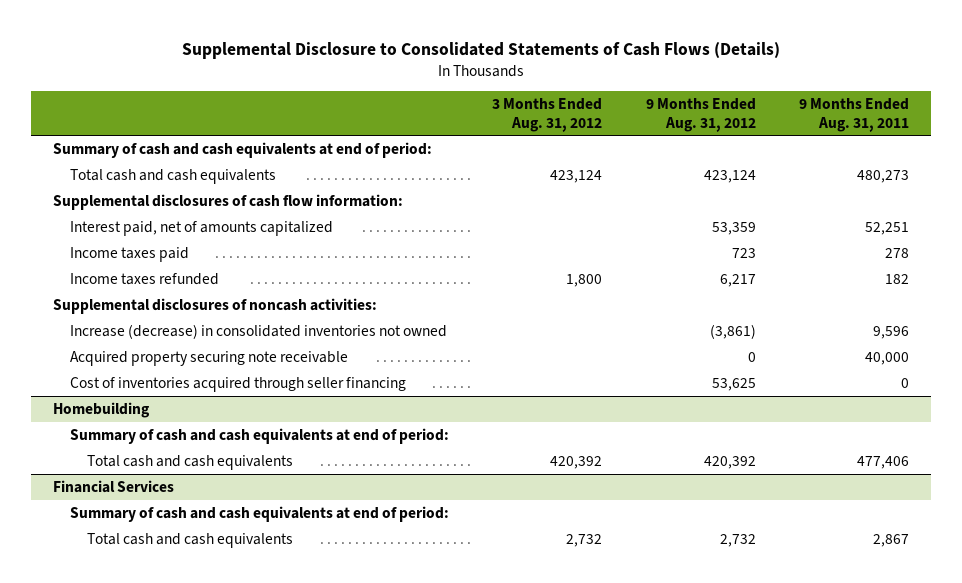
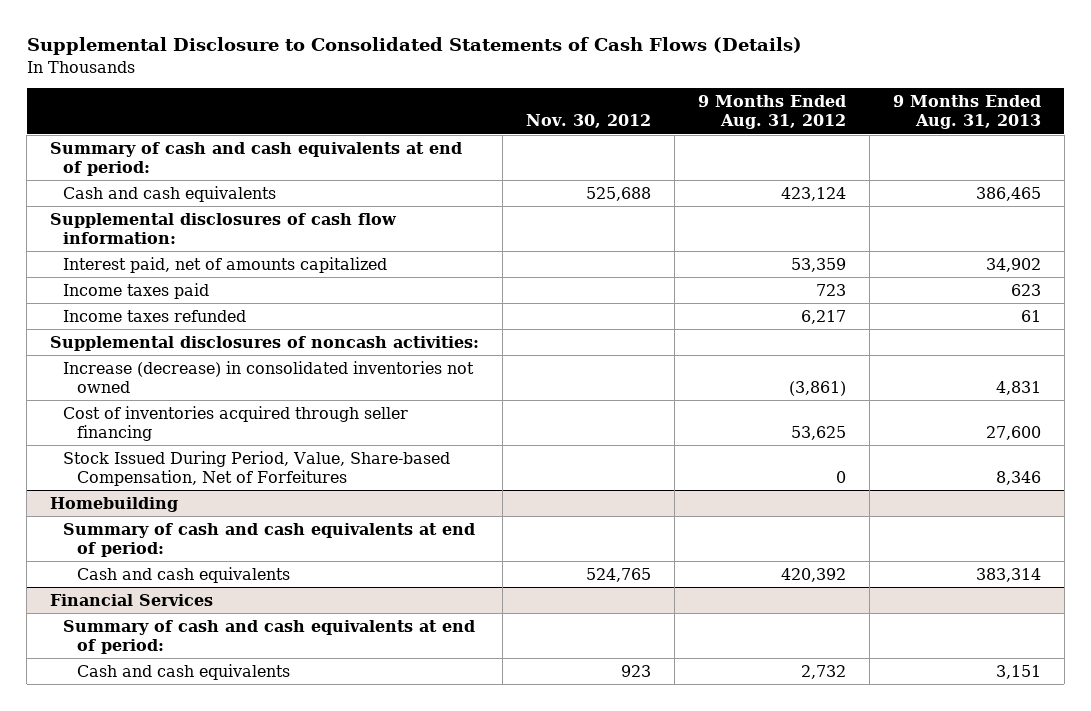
- | 3 Months Ended Aug. 31, 2012 | 9 Months Ended Aug. 31, 2012 | 9 Months Ended Aug. 31, 2011
+ | Nov. 30, 2012 | 9 Months Ended Aug. 31, 2012 | 9 Months Ended Aug. 31, 2013
- Total cash and cash equivalents | 423,124 | 423,124 | 480,273
+ Cash and cash equivalents | 525,688 | 423,124 | 386,465
- Acquired property securing note receivable | | 0 | 40,000
+ Stock Issued During Period, Value, Share-based Compensation, Net of Forfeitures | | 0 | 8,346
@ Homebuilding
- Total cash and cash equivalents | 420,392 | 420,392 | 477,406
+ Cash and cash equivalents | 524,765 | 420,392 | 383,314
@ Financial Services
- Total cash and cash equivalents | 2,732 | 2,732 | 2,867
+ Cash and cash equivalents | 923 | 2,732 | 3,151

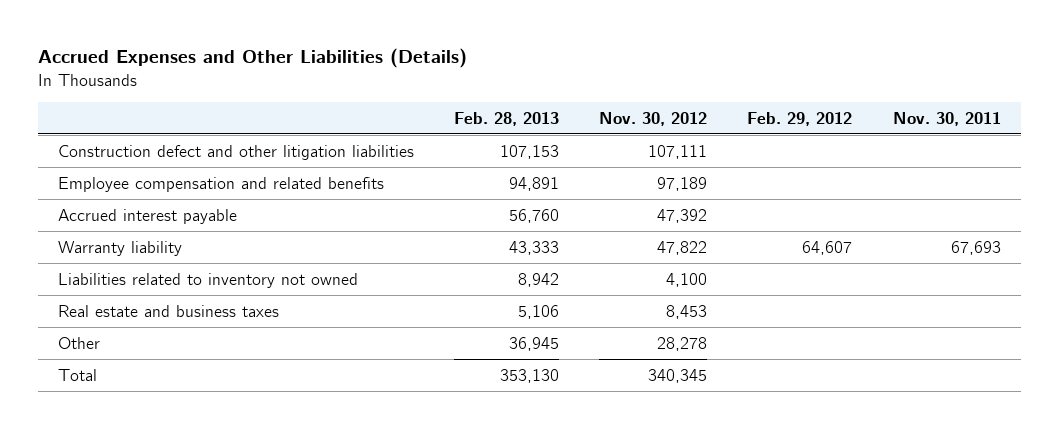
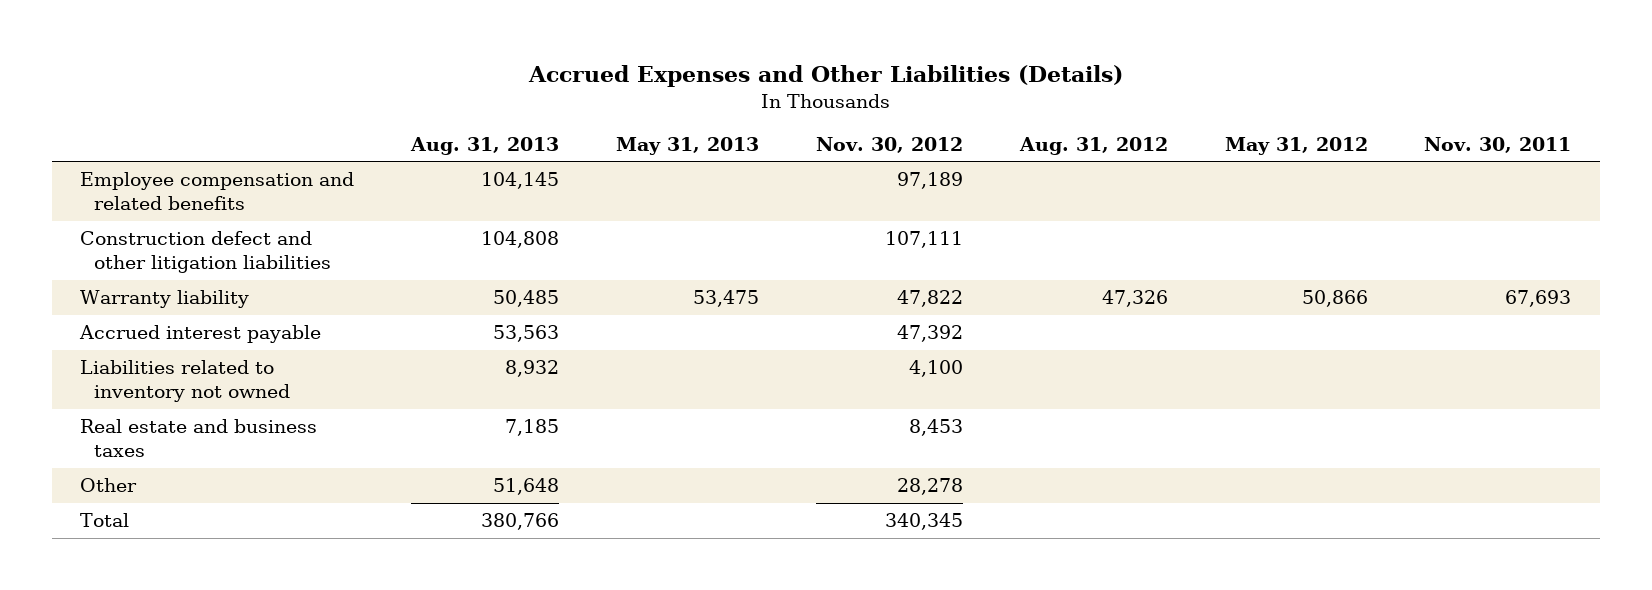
- | Feb. 28, 2013 | Nov. 30, 2012 | Feb. 29, 2012 | Nov. 30, 2011
+ | Aug. 31, 2013 | May 31, 2013 | Nov. 30, 2012 | Aug. 31, 2012 | May 31, 2012 | Nov. 30, 2011
moved down: Construction defect and other litigation liabilities | 104,808 | | 107,111 | | |
moved down: Accrued interest payable | 53,563 | | 47,392 | | |

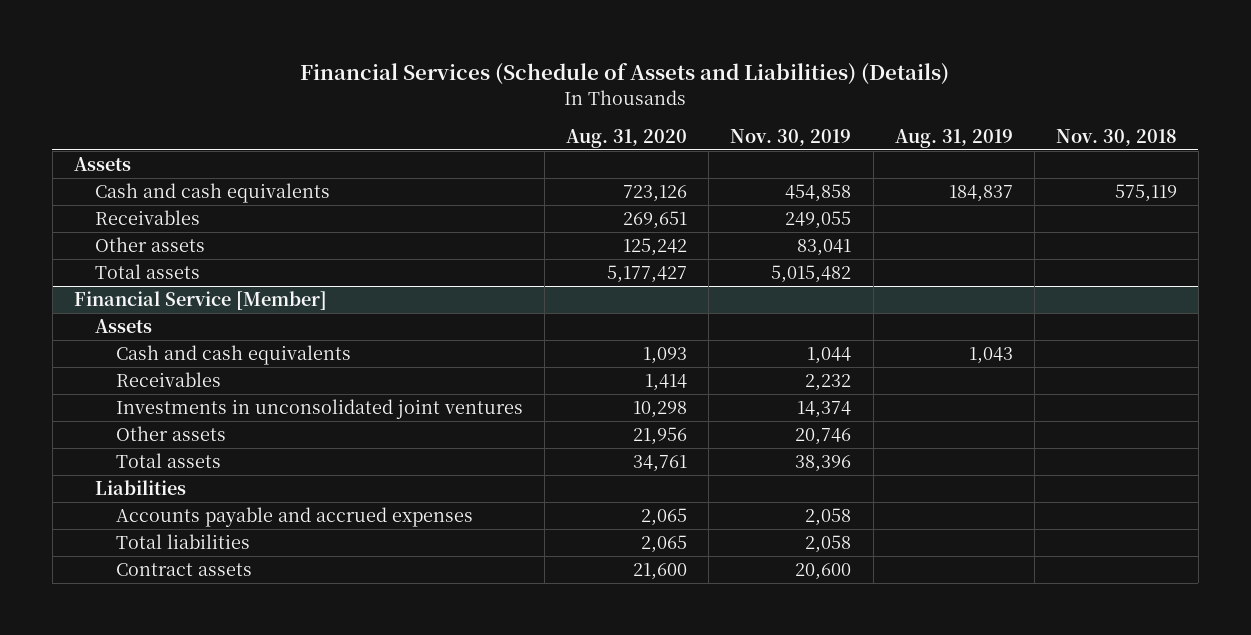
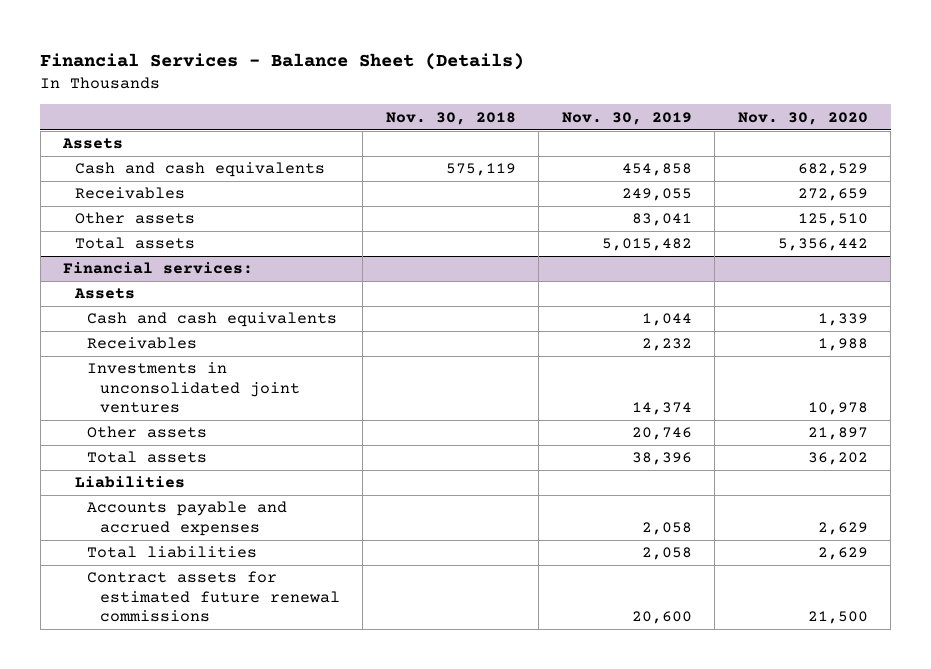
- Financial Services (Schedule of Assets and Liabilities) (Details)
+ Financial Services - Balance Sheet (Details)
- | Aug. 31, 2020 | Nov. 30, 2019 | Aug. 31, 2019 | Nov. 30, 2018
+ | Nov. 30, 2018 | Nov. 30, 2019 | Nov. 30, 2020
- Financial Service [Member]
+ Financial services:
- Contract assets | 21,600 | 20,600 | |
+ Contract assets for estimated future renewal commissions | | 20,600 | 21,500

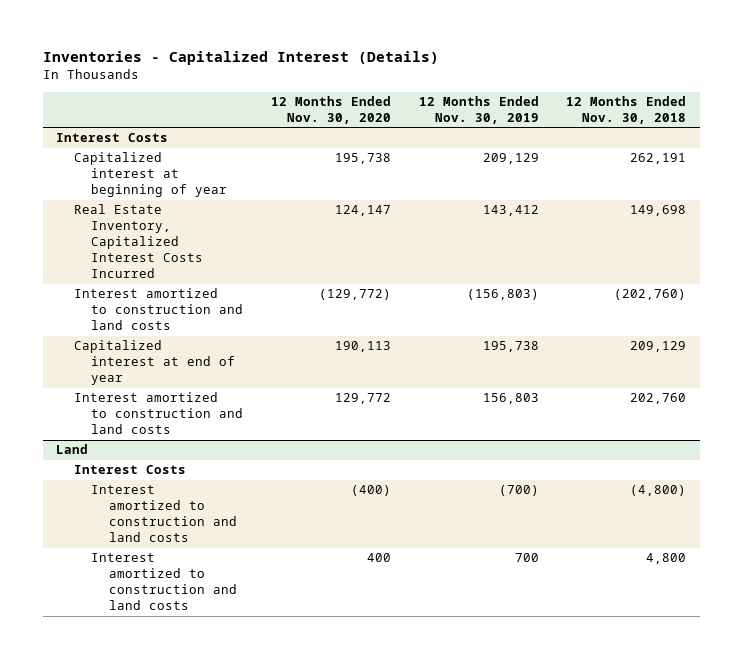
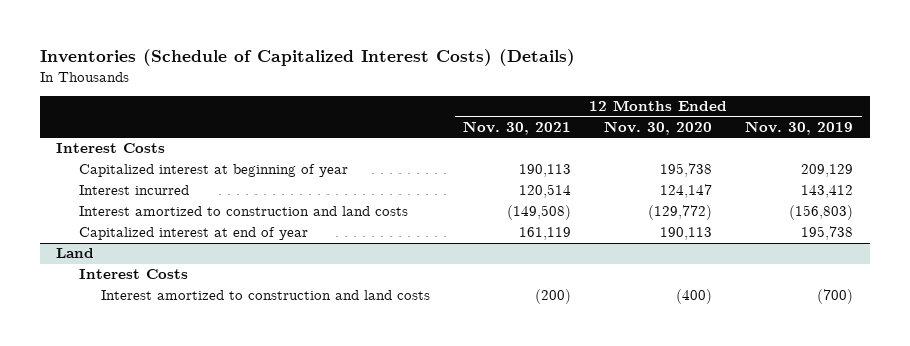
- Inventories - Capitalized Interest (Details)
+ Inventories (Schedule of Capitalized Interest Costs) (Details)
- | 12 Months Ended Nov. 30, 2020 | 12 Months Ended Nov. 30, 2019 | 12 Months Ended Nov. 30, 2018
+ | 12 Months Ended Nov. 30, 2021 | 12 Months Ended Nov. 30, 2020 | 12 Months Ended Nov. 30, 2019
- Real Estate Inventory, Capitalized Interest Costs Incurred | 124,147 | 143,412 | 149,698
+ Interest incurred | 120,514 | 124,147 | 143,412
- Interest amortized to construction and land costs | 129,772 | 156,803 | 202,760
@ Land
- Interest amortized to construction and land costs | 400 | 700 | 4,800

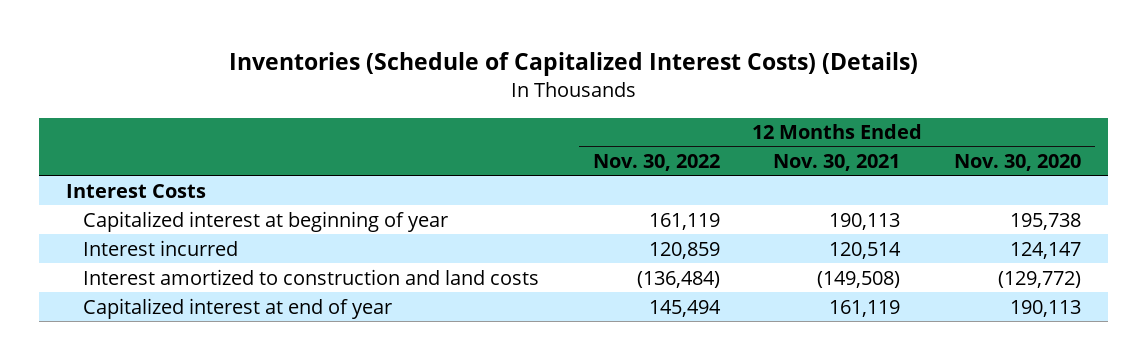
- | 12 Months Ended Nov. 30, 2021 | 12 Months Ended Nov. 30, 2020 | 12 Months Ended Nov. 30, 2019
+ | 12 Months Ended Nov. 30, 2022 | 12 Months Ended Nov. 30, 2021 | 12 Months Ended Nov. 30, 2020
- Land
- Interest Costs
- Interest amortized to construction and land costs | (200) | (400) | (700)

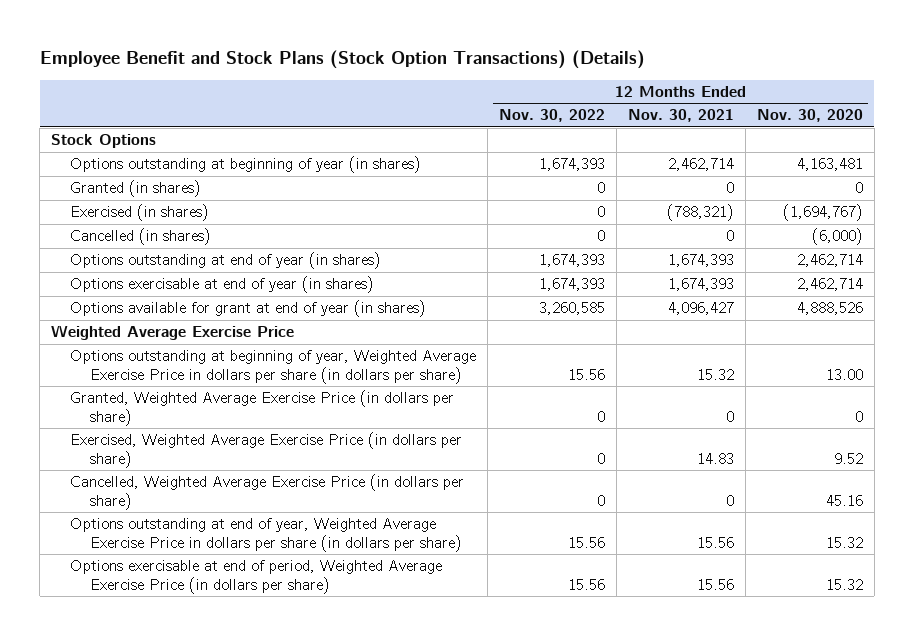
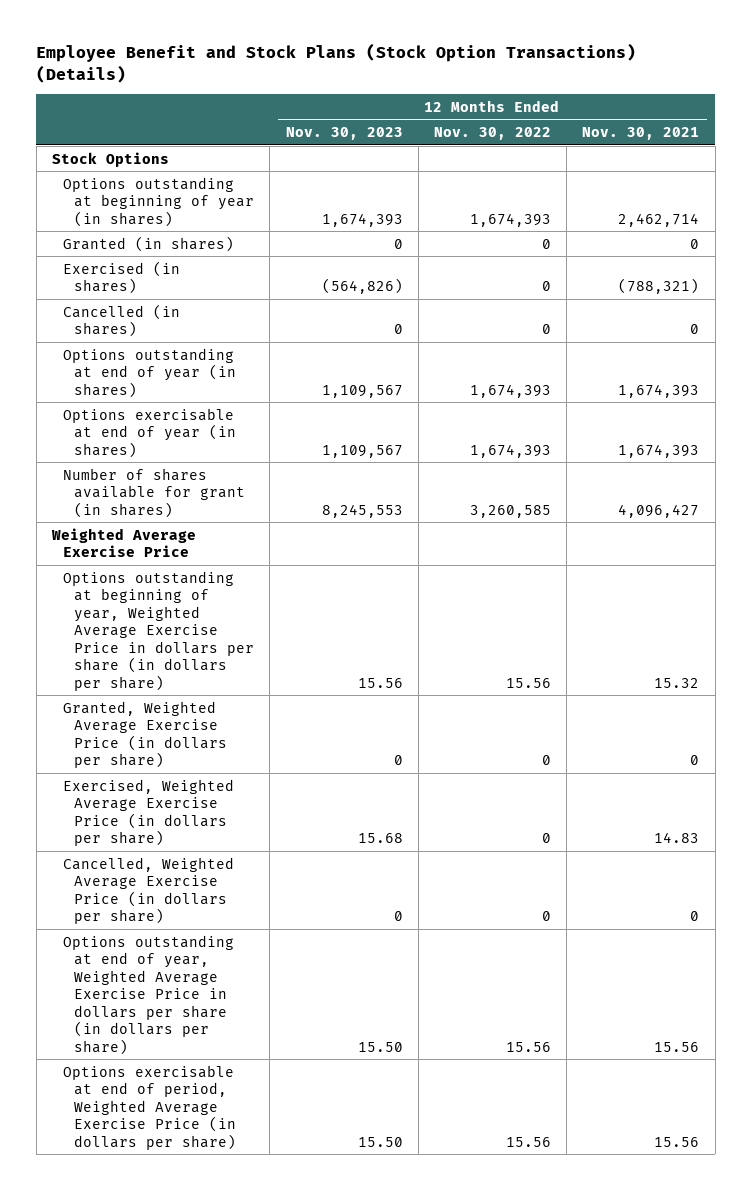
- | 12 Months Ended Nov. 30, 2022 | 12 Months Ended Nov. 30, 2021 | 12 Months Ended Nov. 30, 2020
+ | 12 Months Ended Nov. 30, 2023 | 12 Months Ended Nov. 30, 2022 | 12 Months Ended Nov. 30, 2021
- Options available for grant at end of year (in shares) | 3,260,585 | 4,096,427 | 4,888,526
+ Number of shares available for grant (in shares) | 8,245,553 | 3,260,585 | 4,096,427

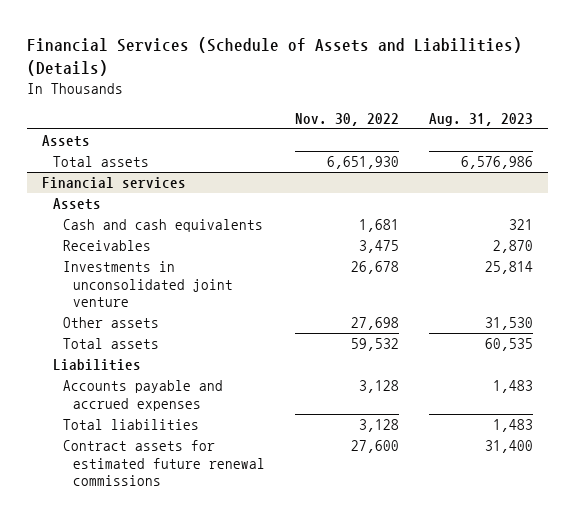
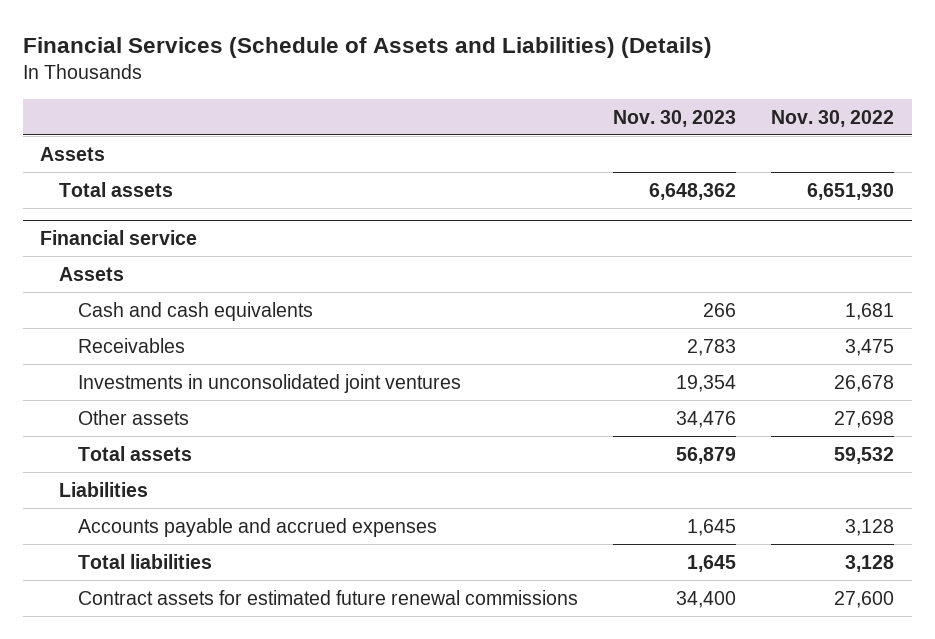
- | Nov. 30, 2022 | Aug. 31, 2023
+ | Nov. 30, 2023 | Nov. 30, 2022
- Financial services
+ Financial service
- Investments in unconsolidated joint venture | 26,678 | 25,814
+ Investments in unconsolidated joint ventures | 19,354 | 26,678

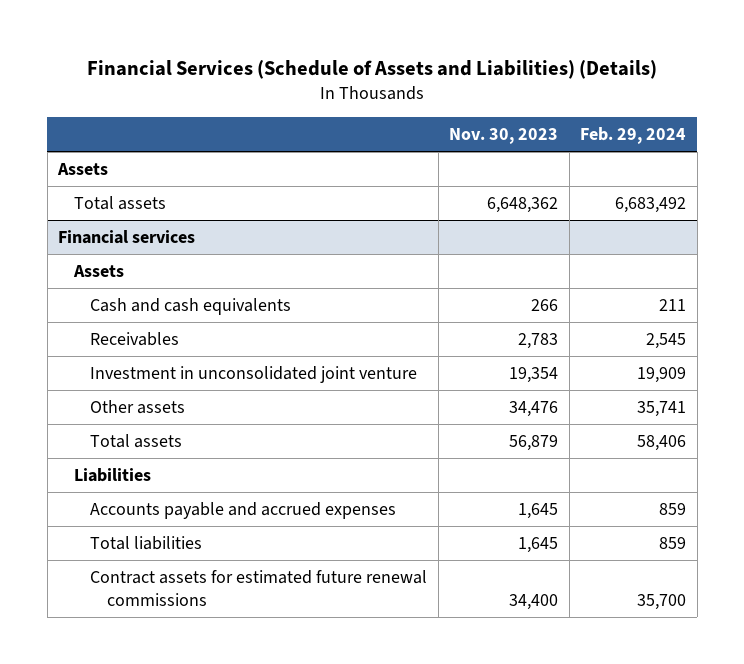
- | Nov. 30, 2023 | Nov. 30, 2022
+ | Nov. 30, 2023 | Feb. 29, 2024
- Financial service
+ Financial services
- Investments in unconsolidated joint ventures | 19,354 | 26,678
+ Investment in unconsolidated joint venture | 19,354 | 19,909

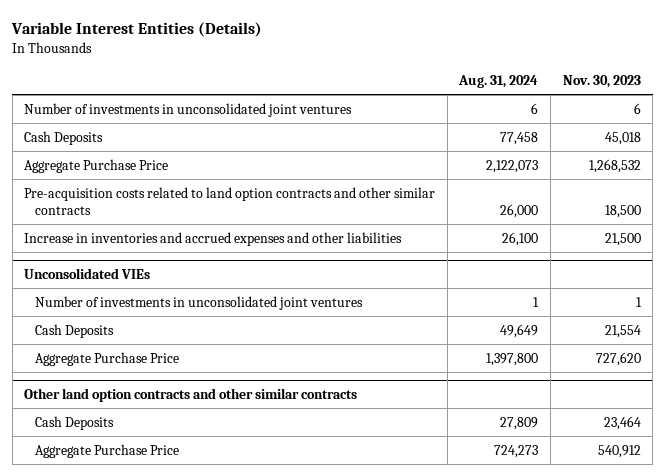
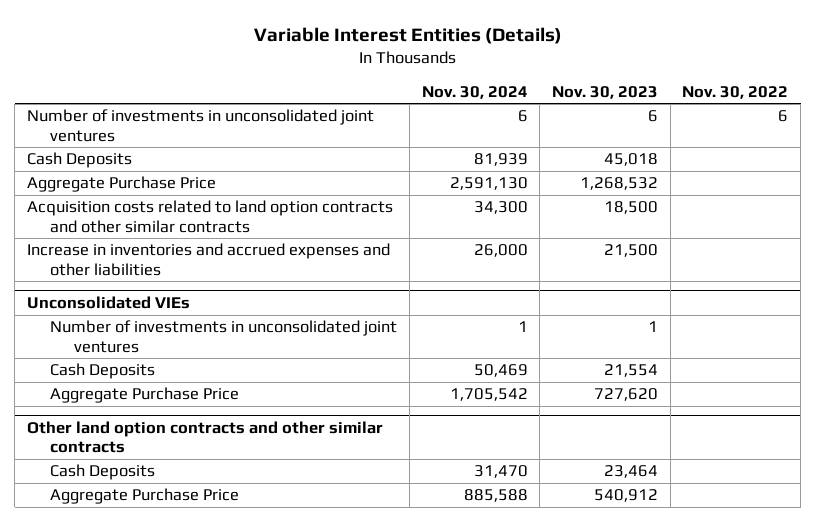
- | Aug. 31, 2024 | Nov. 30, 2023
+ | Nov. 30, 2024 | Nov. 30, 2023 | Nov. 30, 2022
- Pre-acquisition costs related to land option contracts and other similar contracts | 26,000 | 18,500
+ Acquisition costs related to land option contracts and other similar contracts | 34,300 | 18,500 |

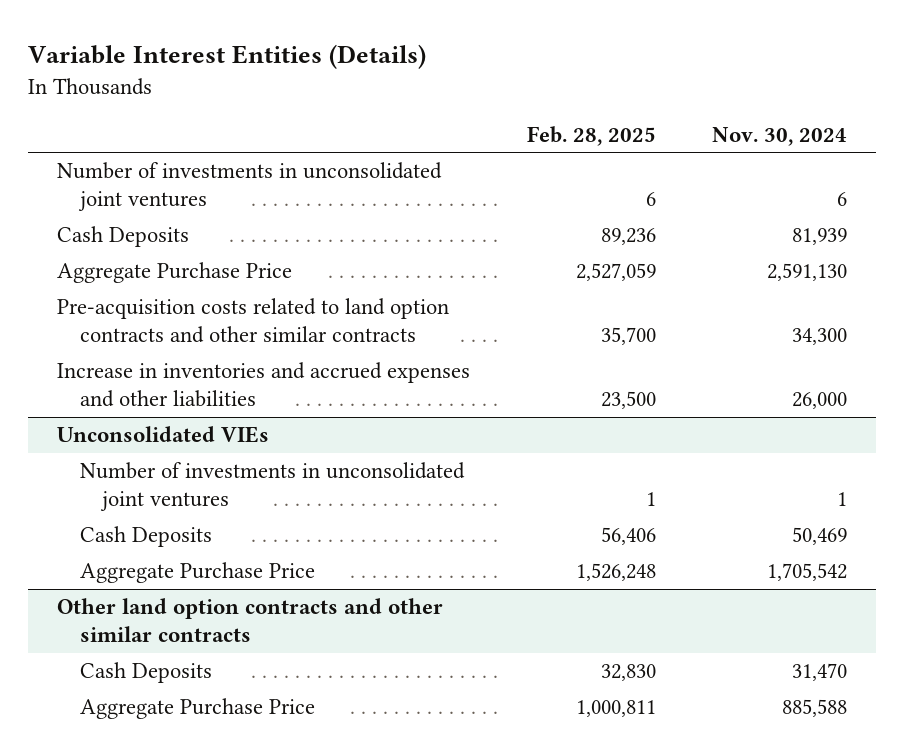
- | Nov. 30, 2024 | Nov. 30, 2023 | Nov. 30, 2022
+ | Feb. 28, 2025 | Nov. 30, 2024
- Acquisition costs related to land option contracts and other similar contracts | 34,300 | 18,500 |
+ Pre-acquisition costs related to land option contracts and other similar contracts | 35,700 | 34,300

